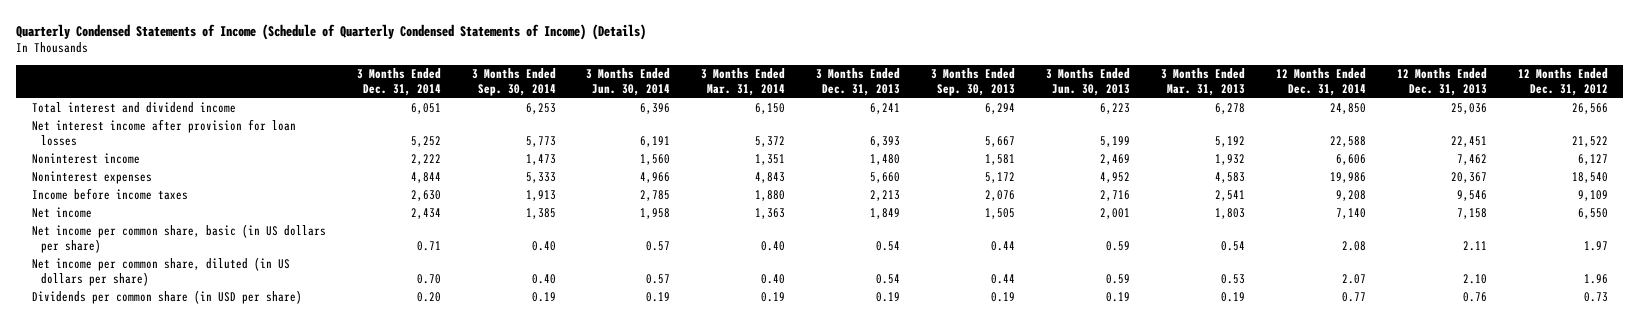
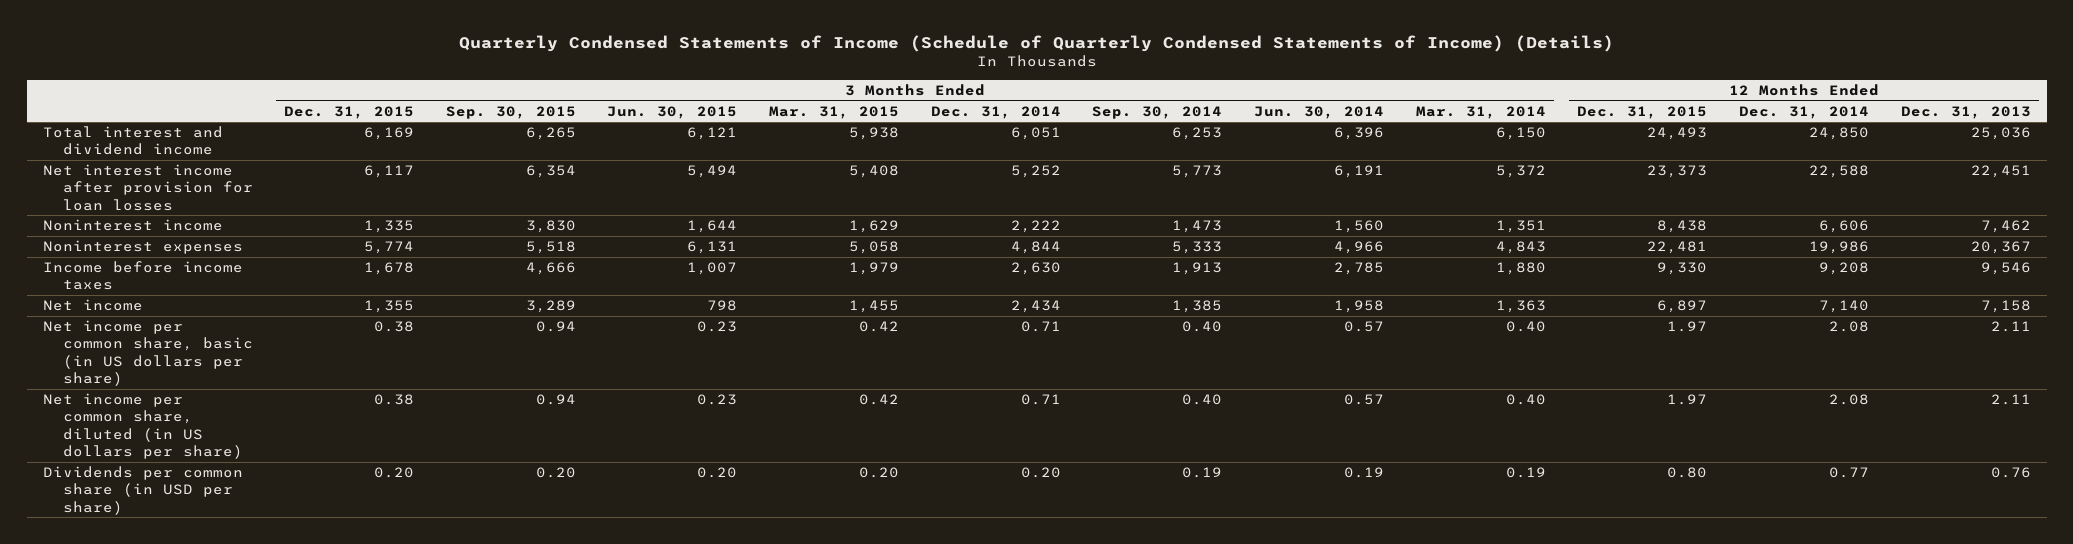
- | 3 Months Ended Dec. 31, 2014 | 3 Months Ended Sep. 30, 2014 | 3 Months Ended Jun. 30, 2014 | 3 Months Ended Mar. 31, 2014 | 3 Months Ended Dec. 31, 2013 | 3 Months Ended Sep. 30, 2013 | 3 Months Ended Jun. 30, 2013 | 3 Months Ended Mar. 31, 2013 | 12 Months Ended Dec. 31, 2014 | 12 Months Ended Dec. 31, 2013 | 12 Months Ended Dec. 31, 2012
+ | 3 Months Ended Dec. 31, 2015 | 3 Months Ended Sep. 30, 2015 | 3 Months Ended Jun. 30, 2015 | 3 Months Ended Mar. 31, 2015 | 3 Months Ended Dec. 31, 2014 | 3 Months Ended Sep. 30, 2014 | 3 Months Ended Jun. 30, 2014 | 3 Months Ended Mar. 31, 2014 | 12 Months Ended Dec. 31, 2015 | 12 Months Ended Dec. 31, 2014 | 12 Months Ended Dec. 31, 2013
- Net income per common share, diluted (in US dollars per share) | 0.70 | 0.40 | 0.57 | 0.40 | 0.54 | 0.44 | 0.59 | 0.53 | 2.07 | 2.10 | 1.96
+ Net income per common share, diluted (in US dollars per share) | 0.38 | 0.94 | 0.23 | 0.42 | 0.71 | 0.40 | 0.57 | 0.40 | 1.97 | 2.08 | 2.11

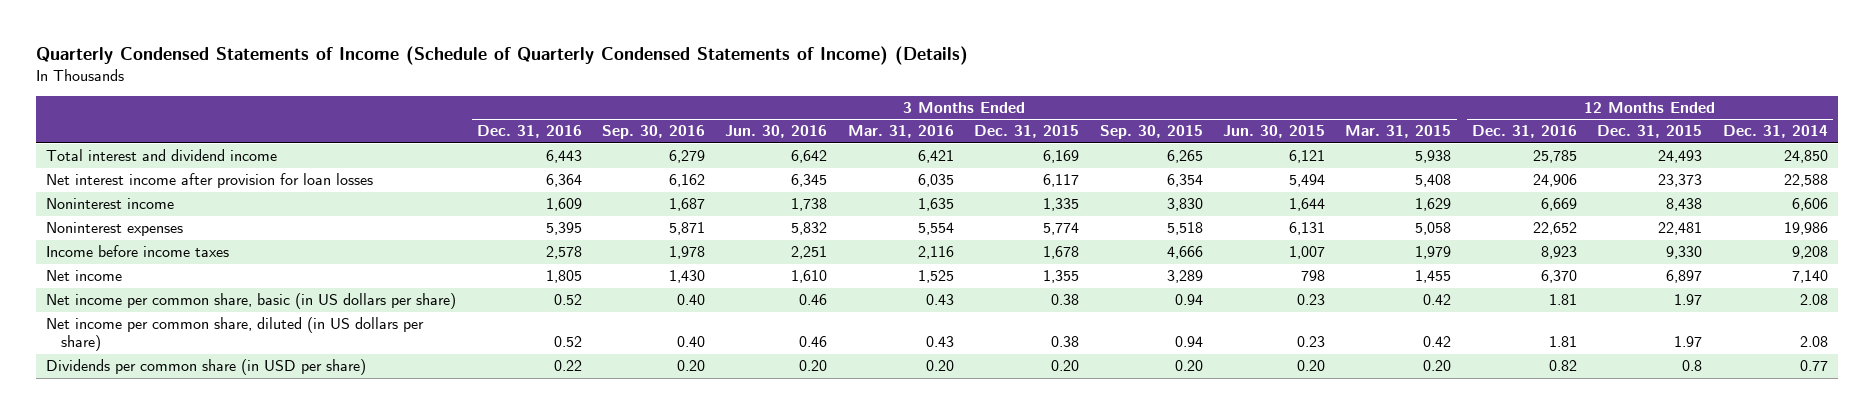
- | 3 Months Ended Dec. 31, 2015 | 3 Months Ended Sep. 30, 2015 | 3 Months Ended Jun. 30, 2015 | 3 Months Ended Mar. 31, 2015 | 3 Months Ended Dec. 31, 2014 | 3 Months Ended Sep. 30, 2014 | 3 Months Ended Jun. 30, 2014 | 3 Months Ended Mar. 31, 2014 | 12 Months Ended Dec. 31, 2015 | 12 Months Ended Dec. 31, 2014 | 12 Months Ended Dec. 31, 2013
+ | 3 Months Ended Dec. 31, 2016 | 3 Months Ended Sep. 30, 2016 | 3 Months Ended Jun. 30, 2016 | 3 Months Ended Mar. 31, 2016 | 3 Months Ended Dec. 31, 2015 | 3 Months Ended Sep. 30, 2015 | 3 Months Ended Jun. 30, 2015 | 3 Months Ended Mar. 31, 2015 | 12 Months Ended Dec. 31, 2016 | 12 Months Ended Dec. 31, 2015 | 12 Months Ended Dec. 31, 2014
- Dividends per common share (in USD per share) | 0.20 | 0.20 | 0.20 | 0.20 | 0.20 | 0.19 | 0.19 | 0.19 | 0.80 | 0.77 | 0.76
+ Dividends per common share (in USD per share) | 0.22 | 0.20 | 0.20 | 0.20 | 0.20 | 0.20 | 0.20 | 0.20 | 0.82 | 0.8 | 0.77

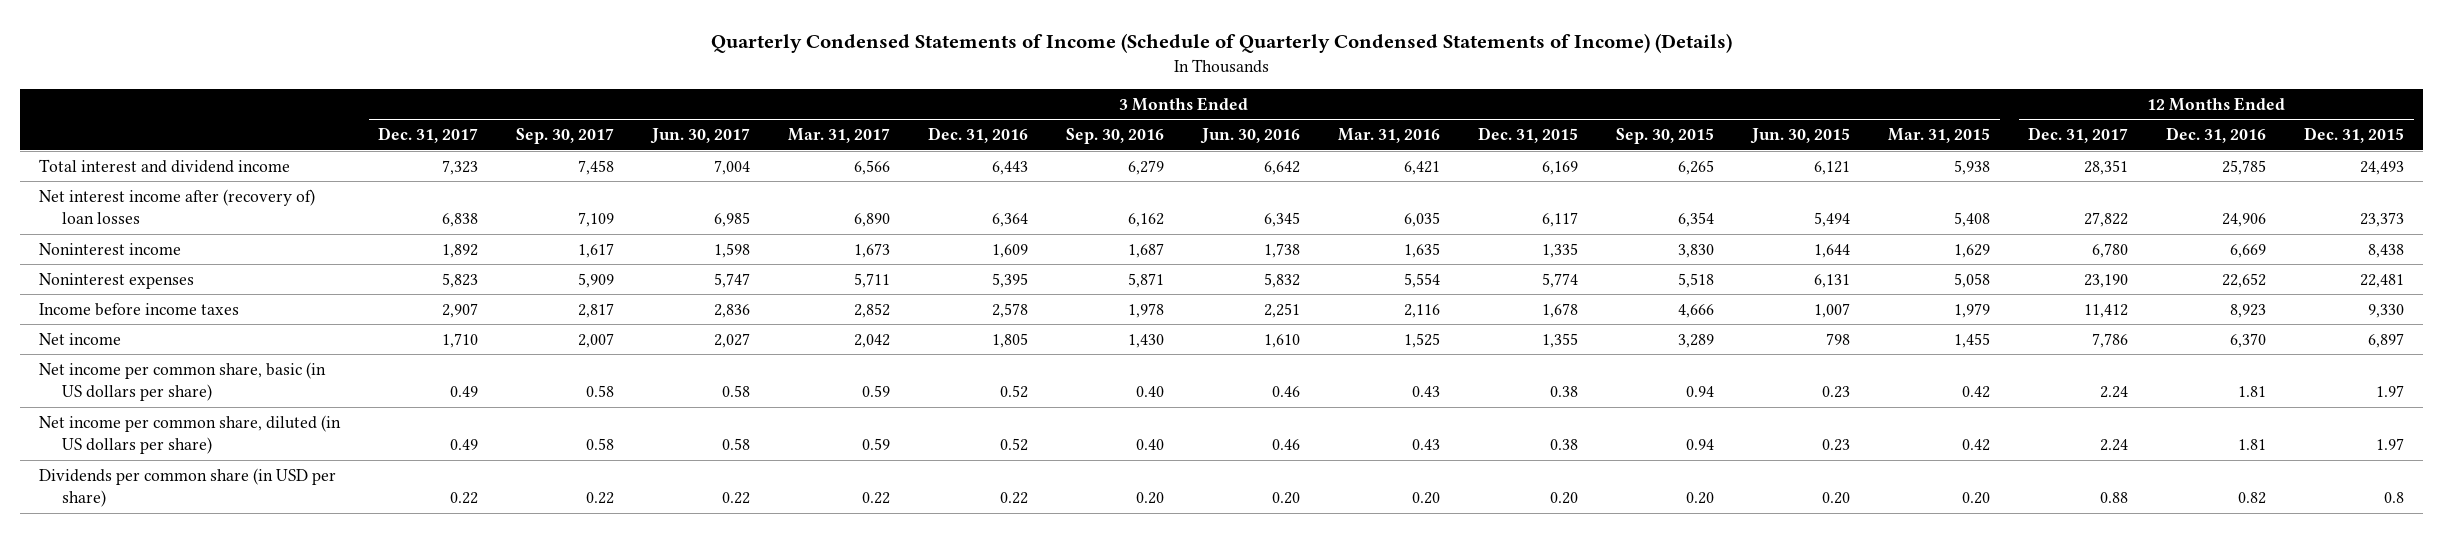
- | 3 Months Ended Dec. 31, 2016 | 3 Months Ended Sep. 30, 2016 | 3 Months Ended Jun. 30, 2016 | 3 Months Ended Mar. 31, 2016 | 3 Months Ended Dec. 31, 2015 | 3 Months Ended Sep. 30, 2015 | 3 Months Ended Jun. 30, 2015 | 3 Months Ended Mar. 31, 2015 | 12 Months Ended Dec. 31, 2016 | 12 Months Ended Dec. 31, 2015 | 12 Months Ended Dec. 31, 2014
+ | 3 Months Ended Dec. 31, 2017 | 3 Months Ended Sep. 30, 2017 | 3 Months Ended Jun. 30, 2017 | 3 Months Ended Mar. 31, 2017 | 3 Months Ended Dec. 31, 2016 | 3 Months Ended Sep. 30, 2016 | 3 Months Ended Jun. 30, 2016 | 3 Months Ended Mar. 31, 2016 | 3 Months Ended Dec. 31, 2015 | 3 Months Ended Sep. 30, 2015 | 3 Months Ended Jun. 30, 2015 | 3 Months Ended Mar. 31, 2015 | 12 Months Ended Dec. 31, 2017 | 12 Months Ended Dec. 31, 2016 | 12 Months Ended Dec. 31, 2015
- Net interest income after provision for loan losses | 6,364 | 6,162 | 6,345 | 6,035 | 6,117 | 6,354 | 5,494 | 5,408 | 24,906 | 23,373 | 22,588
+ Net interest income after (recovery of) loan losses | 6,838 | 7,109 | 6,985 | 6,890 | 6,364 | 6,162 | 6,345 | 6,035 | 6,117 | 6,354 | 5,494 | 5,408 | 27,822 | 24,906 | 23,373

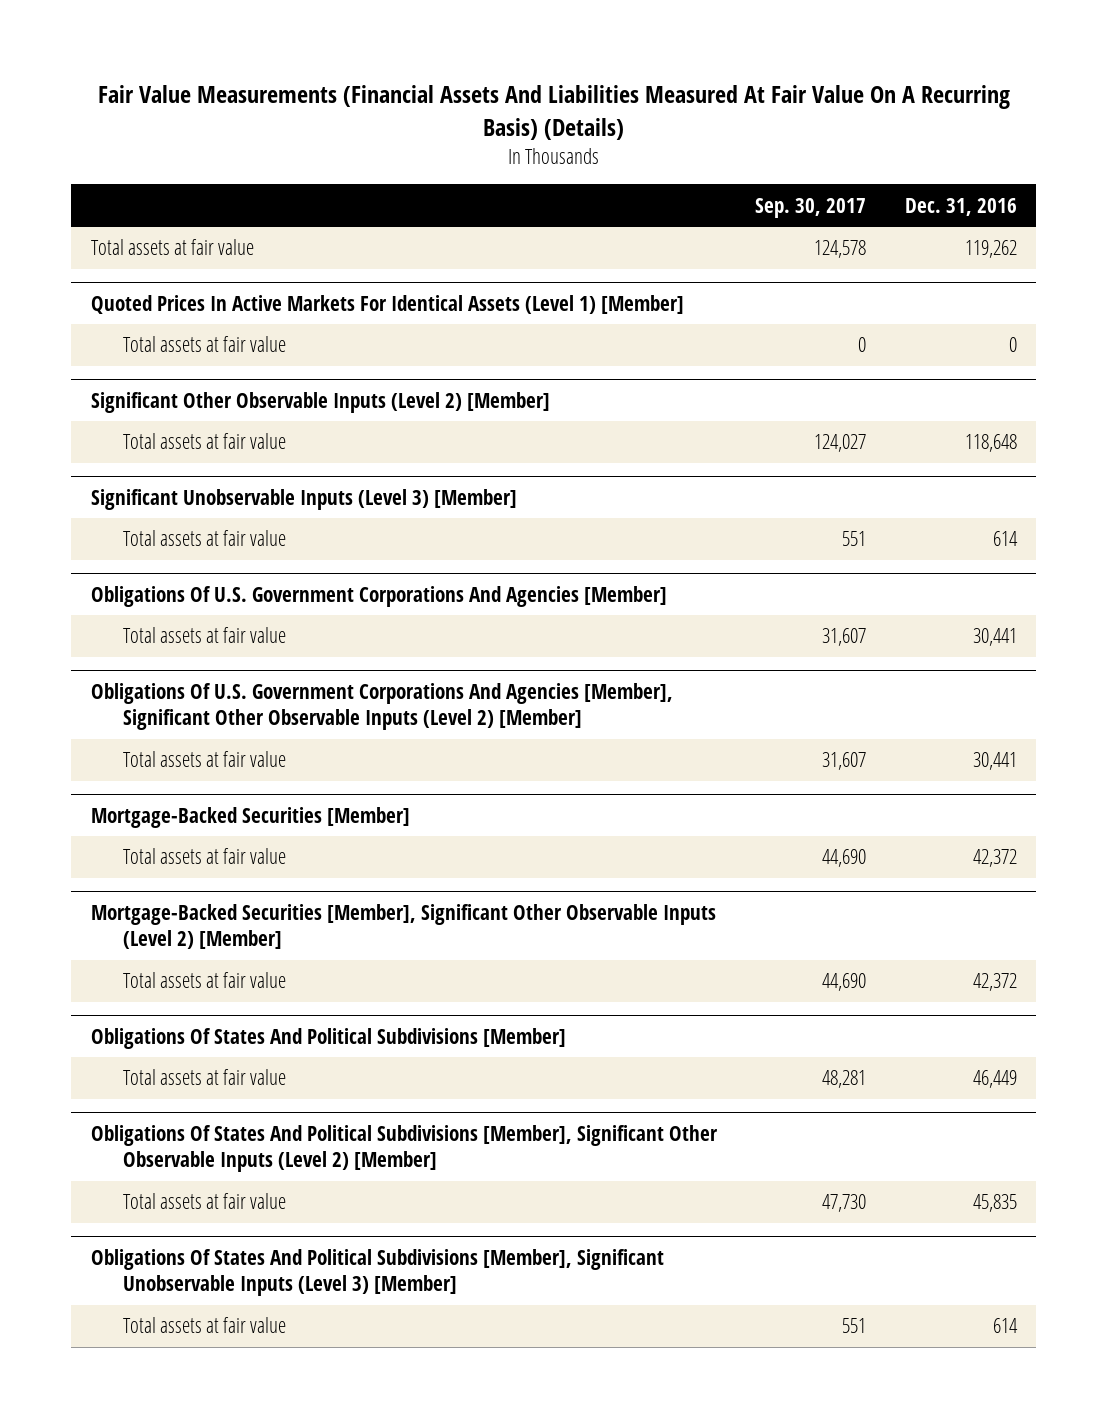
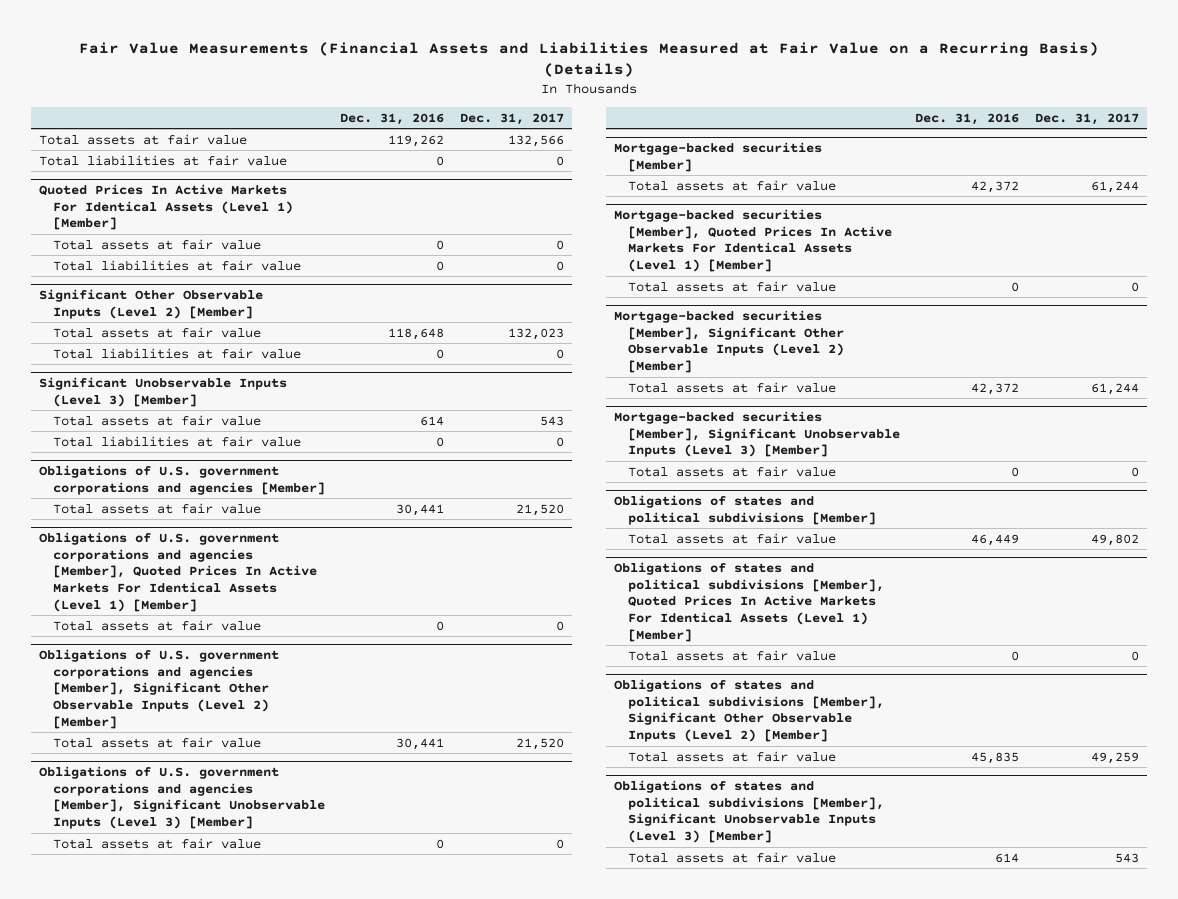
- Fair Value Measurements (Financial Assets And Liabilities Measured At Fair Value On A Recurring Basis) (Details)
+ Fair Value Measurements (Financial Assets and Liabilities Measured at Fair Value on a Recurring Basis) (Details)
- | Sep. 30, 2017 | Dec. 31, 2016
+ | Dec. 31, 2016 | Dec. 31, 2017
+ Total liabilities at fair value | 0 | 0
@ Quoted Prices In Active Markets For Identical Assets (Level 1) [Member]
+ Total liabilities at fair value | 0 | 0
@ Significant Other Observable Inputs (Level 2) [Member]
+ Total liabilities at fair value | 0 | 0
- Obligations Of U.S. Government Corporations And Agencies [Member]
@ Significant Unobservable Inputs (Level 3) [Member]
+ Total liabilities at fair value | 0 | 0
+ Obligations of U.S. government corporations and agencies [Member]
- Obligations Of U.S. Government Corporations And Agencies [Member], Significant Other Observable Inputs (Level 2) [Member]
+ Obligations of U.S. government corporations and agencies [Member], Quoted Prices In Active Markets For Identical Assets (Level 1) [Member]
+ Total assets at fair value | 0 | 0
+ Obligations of U.S. government corporations and agencies [Member], Significant Other Observable Inputs (Level 2) [Member]
- Mortgage-Backed Securities [Member]
+ Obligations of U.S. government corporations and agencies [Member], Significant Unobservable Inputs (Level 3) [Member]
+ Total assets at fair value | 0 | 0
+ Mortgage-backed securities [Member]
- Mortgage-Backed Securities [Member], Significant Other Observable Inputs (Level 2) [Member]
+ Mortgage-backed securities [Member], Quoted Prices In Active Markets For Identical Assets (Level 1) [Member]
+ Total assets at fair value | 0 | 0
+ Mortgage-backed securities [Member], Significant Other Observable Inputs (Level 2) [Member]
- Obligations Of States And Political Subdivisions [Member]
+ Mortgage-backed securities [Member], Significant Unobservable Inputs (Level 3) [Member]
+ Total assets at fair value | 0 | 0
+ Obligations of states and political subdivisions [Member]
- Obligations Of States And Political Subdivisions [Member], Significant Other Observable Inputs (Level 2) [Member]
+ Obligations of states and political subdivisions [Member], Quoted Prices In Active Markets For Identical Assets (Level 1) [Member]
+ Total assets at fair value | 0 | 0
+ Obligations of states and political subdivisions [Member], Significant Other Observable Inputs (Level 2) [Member]
- Obligations Of States And Political Subdivisions [Member], Significant Unobservable Inputs (Level 3) [Member]
+ Obligations of states and political subdivisions [Member], Significant Unobservable Inputs (Level 3) [Member]

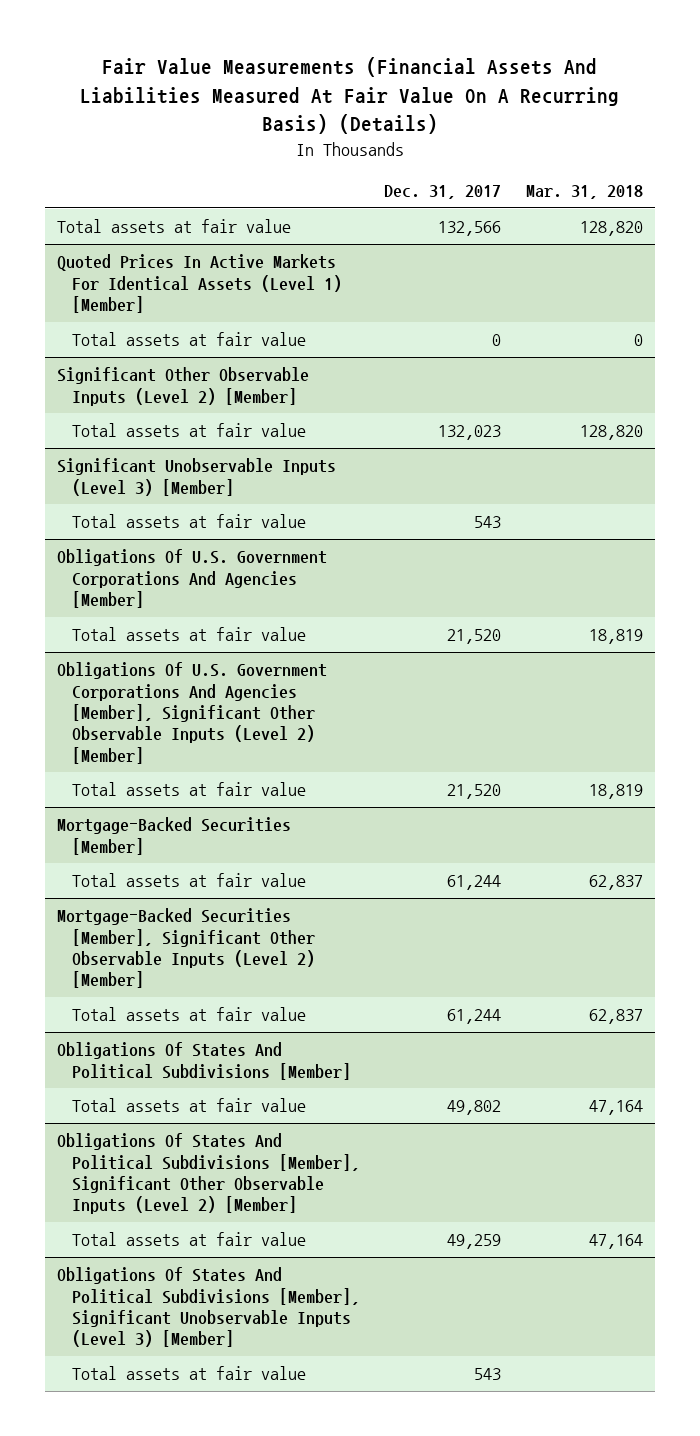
- Fair Value Measurements (Financial Assets and Liabilities Measured at Fair Value on a Recurring Basis) (Details)
+ Fair Value Measurements (Financial Assets And Liabilities Measured At Fair Value On A Recurring Basis) (Details)
- | Dec. 31, 2016 | Dec. 31, 2017
+ | Dec. 31, 2017 | Mar. 31, 2018
- Total liabilities at fair value | 0 | 0
@ Quoted Prices In Active Markets For Identical Assets (Level 1) [Member]
- Total liabilities at fair value | 0 | 0
@ Significant Other Observable Inputs (Level 2) [Member]
- Total liabilities at fair value | 0 | 0
@ Significant Unobservable Inputs (Level 3) [Member]
- Total liabilities at fair value | 0 | 0
- Obligations of U.S. government corporations and agencies [Member]
+ Obligations Of U.S. Government Corporations And Agencies [Member]
- Obligations of U.S. government corporations and agencies [Member], Quoted Prices In Active Markets For Identical Assets (Level 1) [Member]
- Total assets at fair value | 0 | 0
- Obligations of U.S. government corporations and agencies [Member], Significant Other Observable Inputs (Level 2) [Member]
+ Obligations Of U.S. Government Corporations And Agencies [Member], Significant Other Observable Inputs (Level 2) [Member]
- Obligations of U.S. government corporations and agencies [Member], Significant Unobservable Inputs (Level 3) [Member]
- Total assets at fair value | 0 | 0
- Mortgage-backed securities [Member]
+ Mortgage-Backed Securities [Member]
- Mortgage-backed securities [Member], Quoted Prices In Active Markets For Identical Assets (Level 1) [Member]
- Total assets at fair value | 0 | 0
- Mortgage-backed securities [Member], Significant Other Observable Inputs (Level 2) [Member]
+ Mortgage-Backed Securities [Member], Significant Other Observable Inputs (Level 2) [Member]
- Mortgage-backed securities [Member], Significant Unobservable Inputs (Level 3) [Member]
- Total assets at fair value | 0 | 0
- Obligations of states and political subdivisions [Member]
+ Obligations Of States And Political Subdivisions [Member]
- Obligations of states and political subdivisions [Member], Quoted Prices In Active Markets For Identical Assets (Level 1) [Member]
- Total assets at fair value | 0 | 0
- Obligations of states and political subdivisions [Member], Significant Other Observable Inputs (Level 2) [Member]
+ Obligations Of States And Political Subdivisions [Member], Significant Other Observable Inputs (Level 2) [Member]
- Obligations of states and political subdivisions [Member], Significant Unobservable Inputs (Level 3) [Member]
+ Obligations Of States And Political Subdivisions [Member], Significant Unobservable Inputs (Level 3) [Member]

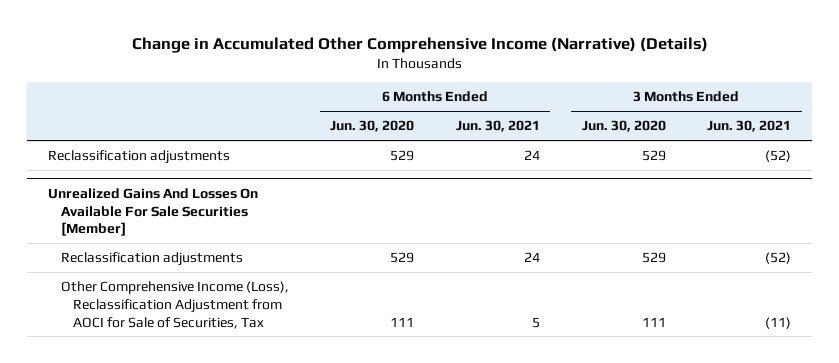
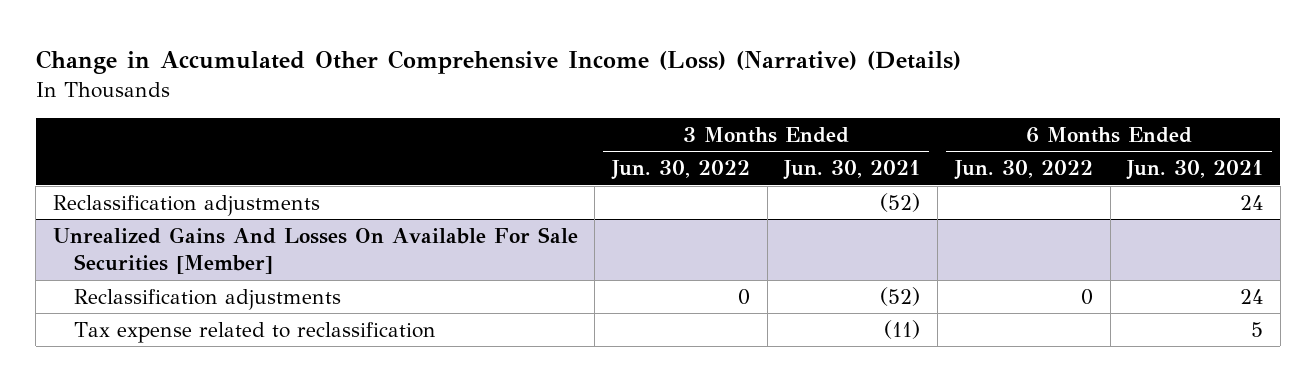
- Change in Accumulated Other Comprehensive Income (Narrative) (Details)
+ Change in Accumulated Other Comprehensive Income (Loss) (Narrative) (Details)
- | 6 Months Ended Jun. 30, 2020 | 6 Months Ended Jun. 30, 2021 | 3 Months Ended Jun. 30, 2020 | 3 Months Ended Jun. 30, 2021
+ | 3 Months Ended Jun. 30, 2022 | 3 Months Ended Jun. 30, 2021 | 6 Months Ended Jun. 30, 2022 | 6 Months Ended Jun. 30, 2021
@ Unrealized Gains And Losses On Available For Sale Securities [Member]
- Other Comprehensive Income (Loss), Reclassification Adjustment from AOCI for Sale of Securities, Tax | 111 | 5 | 111 | (11)
+ Tax expense related to reclassification | | (11) | | 5

